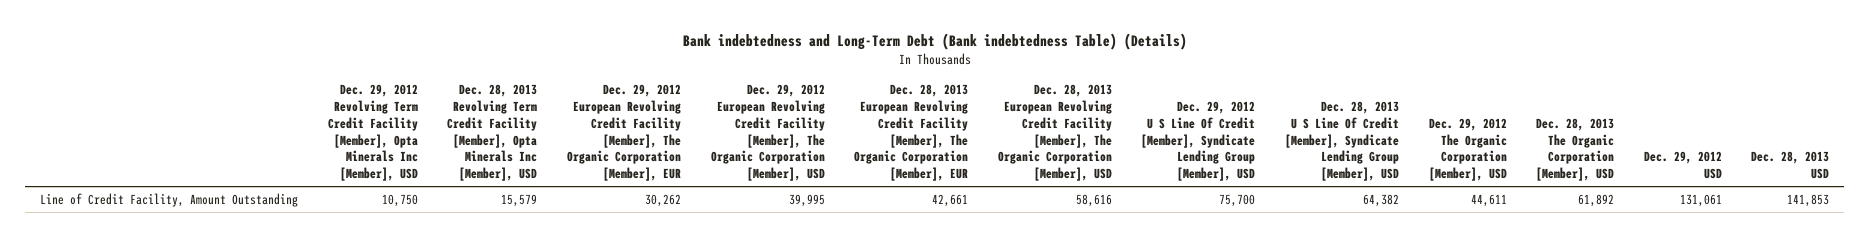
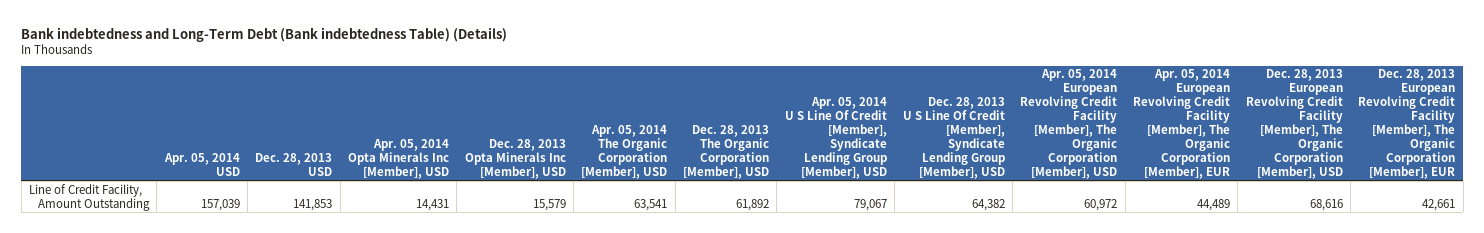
- | Dec. 29, 2012 Revolving Term Credit Facility [Member], Opta Minerals Inc [Member], USD | Dec. 28, 2013 Revolving Term Credit Facility [Member], Opta Minerals Inc [Member], USD | Dec. 29, 2012 European Revolving Credit Facility [Member], The Organic Corporation [Member], EUR | Dec. 29, 2012 European Revolving Credit Facility [Member], The Organic Corporation [Member], USD | Dec. 28, 2013 European Revolving Credit Facility [Member], The Organic Corporation [Member], EUR | Dec. 28, 2013 European Revolving Credit Facility [Member], The Organic Corporation [Member], USD | Dec. 29, 2012 U S Line Of Credit [Member], Syndicate Lending Group [Member], USD | Dec. 28, 2013 U S Line Of Credit [Member], Syndicate Lending Group [Member], USD | Dec. 29, 2012 The Organic Corporation [Member], USD | Dec. 28, 2013 The Organic Corporation [Member], USD | Dec. 29, 2012 USD | Dec. 28, 2013 USD
+ | Apr. 05, 2014 USD | Dec. 28, 2013 USD | Apr. 05, 2014 Opta Minerals Inc [Member], USD | Dec. 28, 2013 Opta Minerals Inc [Member], USD | Apr. 05, 2014 The Organic Corporation [Member], USD | Dec. 28, 2013 The Organic Corporation [Member], USD | Apr. 05, 2014 U S Line Of Credit [Member], Syndicate Lending Group [Member], USD | Dec. 28, 2013 U S Line Of Credit [Member], Syndicate Lending Group [Member], USD | Apr. 05, 2014 European Revolving Credit Facility [Member], The Organic Corporation [Member], USD | Apr. 05, 2014 European Revolving Credit Facility [Member], The Organic Corporation [Member], EUR | Dec. 28, 2013 European Revolving Credit Facility [Member], The Organic Corporation [Member], USD | Dec. 28, 2013 European Revolving Credit Facility [Member], The Organic Corporation [Member], EUR
- Line of Credit Facility, Amount Outstanding | 10,750 | 15,579 | 30,262 | 39,995 | 42,661 | 58,616 | 75,700 | 64,382 | 44,611 | 61,892 | 131,061 | 141,853
+ Line of Credit Facility, Amount Outstanding | 157,039 | 141,853 | 14,431 | 15,579 | 63,541 | 61,892 | 79,067 | 64,382 | 60,972 | 44,489 | 68,616 | 42,661

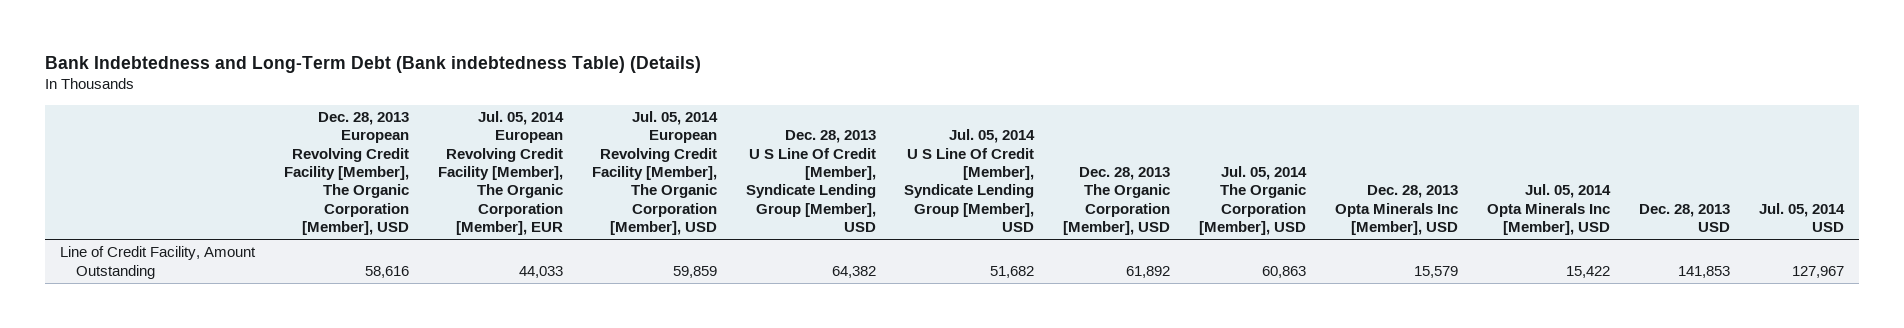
- Bank indebtedness and Long-Term Debt (Bank indebtedness Table) (Details)
+ Bank Indebtedness and Long-Term Debt (Bank indebtedness Table) (Details)
- | Apr. 05, 2014 USD | Dec. 28, 2013 USD | Apr. 05, 2014 Opta Minerals Inc [Member], USD | Dec. 28, 2013 Opta Minerals Inc [Member], USD | Apr. 05, 2014 The Organic Corporation [Member], USD | Dec. 28, 2013 The Organic Corporation [Member], USD | Apr. 05, 2014 U S Line Of Credit [Member], Syndicate Lending Group [Member], USD | Dec. 28, 2013 U S Line Of Credit [Member], Syndicate Lending Group [Member], USD | Apr. 05, 2014 European Revolving Credit Facility [Member], The Organic Corporation [Member], USD | Apr. 05, 2014 European Revolving Credit Facility [Member], The Organic Corporation [Member], EUR | Dec. 28, 2013 European Revolving Credit Facility [Member], The Organic Corporation [Member], USD | Dec. 28, 2013 European Revolving Credit Facility [Member], The Organic Corporation [Member], EUR
+ | Dec. 28, 2013 European Revolving Credit Facility [Member], The Organic Corporation [Member], USD | Jul. 05, 2014 European Revolving Credit Facility [Member], The Organic Corporation [Member], EUR | Jul. 05, 2014 European Revolving Credit Facility [Member], The Organic Corporation [Member], USD | Dec. 28, 2013 U S Line Of Credit [Member], Syndicate Lending Group [Member], USD | Jul. 05, 2014 U S Line Of Credit [Member], Syndicate Lending Group [Member], USD | Dec. 28, 2013 The Organic Corporation [Member], USD | Jul. 05, 2014 The Organic Corporation [Member], USD | Dec. 28, 2013 Opta Minerals Inc [Member], USD | Jul. 05, 2014 Opta Minerals Inc [Member], USD | Dec. 28, 2013 USD | Jul. 05, 2014 USD
- Line of Credit Facility, Amount Outstanding | 157,039 | 141,853 | 14,431 | 15,579 | 63,541 | 61,892 | 79,067 | 64,382 | 60,972 | 44,489 | 68,616 | 42,661
+ Line of Credit Facility, Amount Outstanding | 58,616 | 44,033 | 59,859 | 64,382 | 51,682 | 61,892 | 60,863 | 15,579 | 15,422 | 141,853 | 127,967

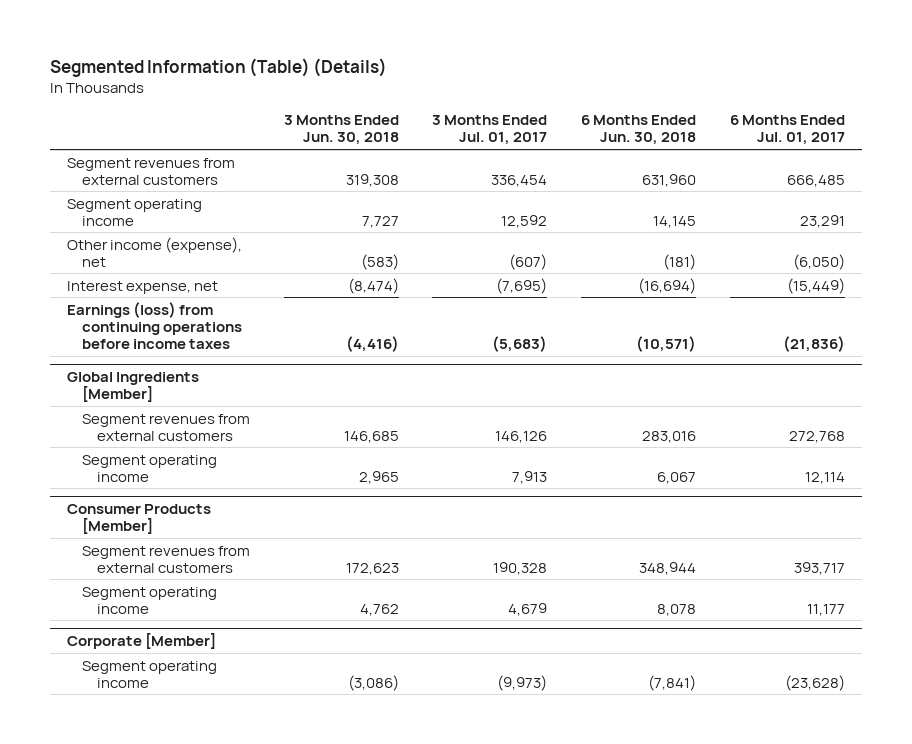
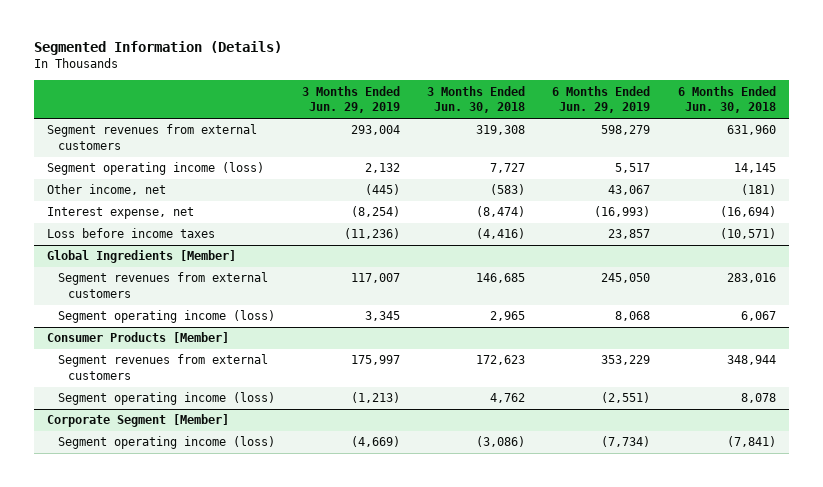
- Segmented Information (Table) (Details)
+ Segmented Information (Details)
- | 3 Months Ended Jun. 30, 2018 | 3 Months Ended Jul. 01, 2017 | 6 Months Ended Jun. 30, 2018 | 6 Months Ended Jul. 01, 2017
+ | 3 Months Ended Jun. 29, 2019 | 3 Months Ended Jun. 30, 2018 | 6 Months Ended Jun. 29, 2019 | 6 Months Ended Jun. 30, 2018
- Segment operating income | 7,727 | 12,592 | 14,145 | 23,291
- Other income (expense), net | (583) | (607) | (181) | (6,050)
+ Segment operating income (loss) | 2,132 | 7,727 | 5,517 | 14,145
+ Other income, net | (445) | (583) | 43,067 | (181)
- Earnings (loss) from continuing operations before income taxes | (4,416) | (5,683) | (10,571) | (21,836)
+ Loss before income taxes | (11,236) | (4,416) | 23,857 | (10,571)
@ Global Ingredients [Member]
- Segment operating income | 2,965 | 7,913 | 6,067 | 12,114
+ Segment operating income (loss) | 3,345 | 2,965 | 8,068 | 6,067
@ Consumer Products [Member]
- Segment operating income | 4,762 | 4,679 | 8,078 | 11,177
- Corporate [Member]
- Segment operating income | (3,086) | (9,973) | (7,841) | (23,628)
@ Consumer Products [Member]
+ Segment operating income (loss) | (1,213) | 4,762 | (2,551) | 8,078
+ Corporate Segment [Member]
+ Segment operating income (loss) | (4,669) | (3,086) | (7,734) | (7,841)

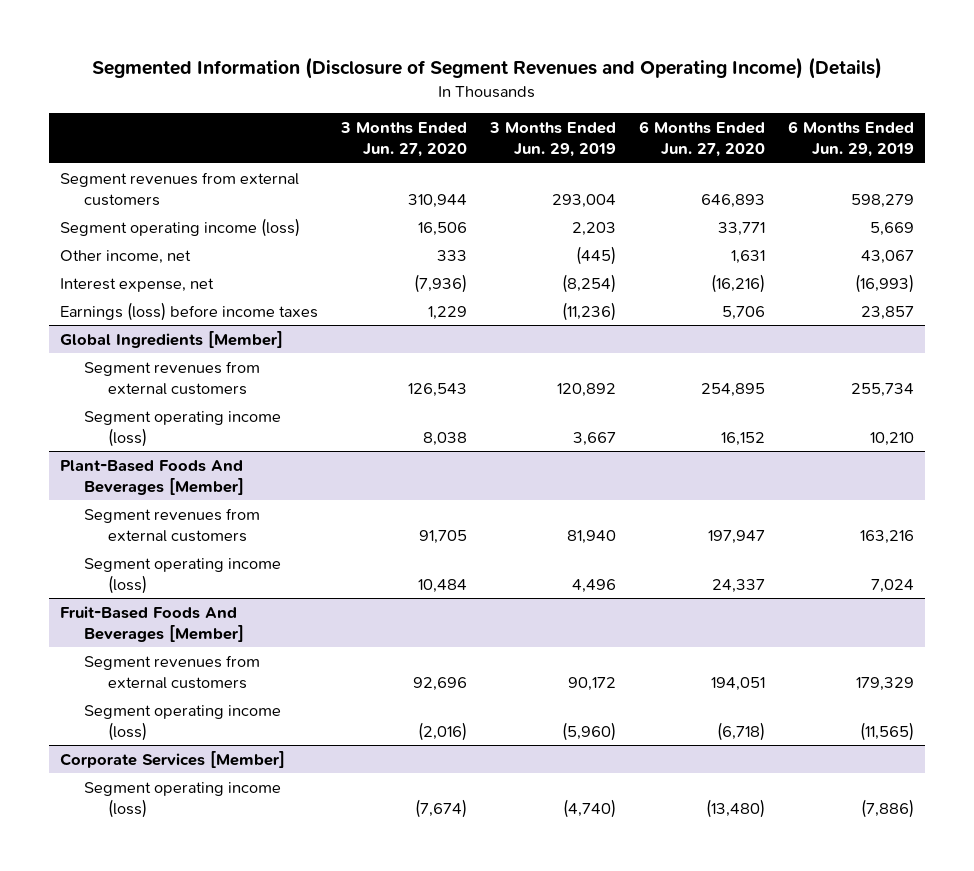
- Segmented Information (Details)
+ Segmented Information (Disclosure of Segment Revenues and Operating Income) (Details)
- | 3 Months Ended Jun. 29, 2019 | 3 Months Ended Jun. 30, 2018 | 6 Months Ended Jun. 29, 2019 | 6 Months Ended Jun. 30, 2018
+ | 3 Months Ended Jun. 27, 2020 | 3 Months Ended Jun. 29, 2019 | 6 Months Ended Jun. 27, 2020 | 6 Months Ended Jun. 29, 2019
- Segment operating income (loss) | 2,132 | 7,727 | 5,517 | 14,145
+ Segment operating income (loss) | 16,506 | 2,203 | 33,771 | 5,669
- Loss before income taxes | (11,236) | (4,416) | 23,857 | (10,571)
+ Earnings (loss) before income taxes | 1,229 | (11,236) | 5,706 | 23,857
@ Global Ingredients [Member]
- Segment revenues from external customers | 117,007 | 146,685 | 245,050 | 283,016
- Segment operating income (loss) | 3,345 | 2,965 | 8,068 | 6,067
- Consumer Products [Member]
- Segment revenues from external customers | 175,997 | 172,623 | 353,229 | 348,944
- Segment operating income (loss) | (1,213) | 4,762 | (2,551) | 8,078
- Corporate Segment [Member]
- Segment operating income (loss) | (4,669) | (3,086) | (7,734) | (7,841)
@ Global Ingredients [Member]
+ Segment revenues from external customers | 126,543 | 120,892 | 254,895 | 255,734
+ Segment operating income (loss) | 8,038 | 3,667 | 16,152 | 10,210
+ Plant-Based Foods And Beverages [Member]
+ Segment revenues from external customers | 91,705 | 81,940 | 197,947 | 163,216
+ Segment operating income (loss) | 10,484 | 4,496 | 24,337 | 7,024
+ Fruit-Based Foods And Beverages [Member]
+ Segment revenues from external customers | 92,696 | 90,172 | 194,051 | 179,329
+ Segment operating income (loss) | (2,016) | (5,960) | (6,718) | (11,565)
+ Corporate Services [Member]
+ Segment operating income (loss) | (7,674) | (4,740) | (13,480) | (7,886)

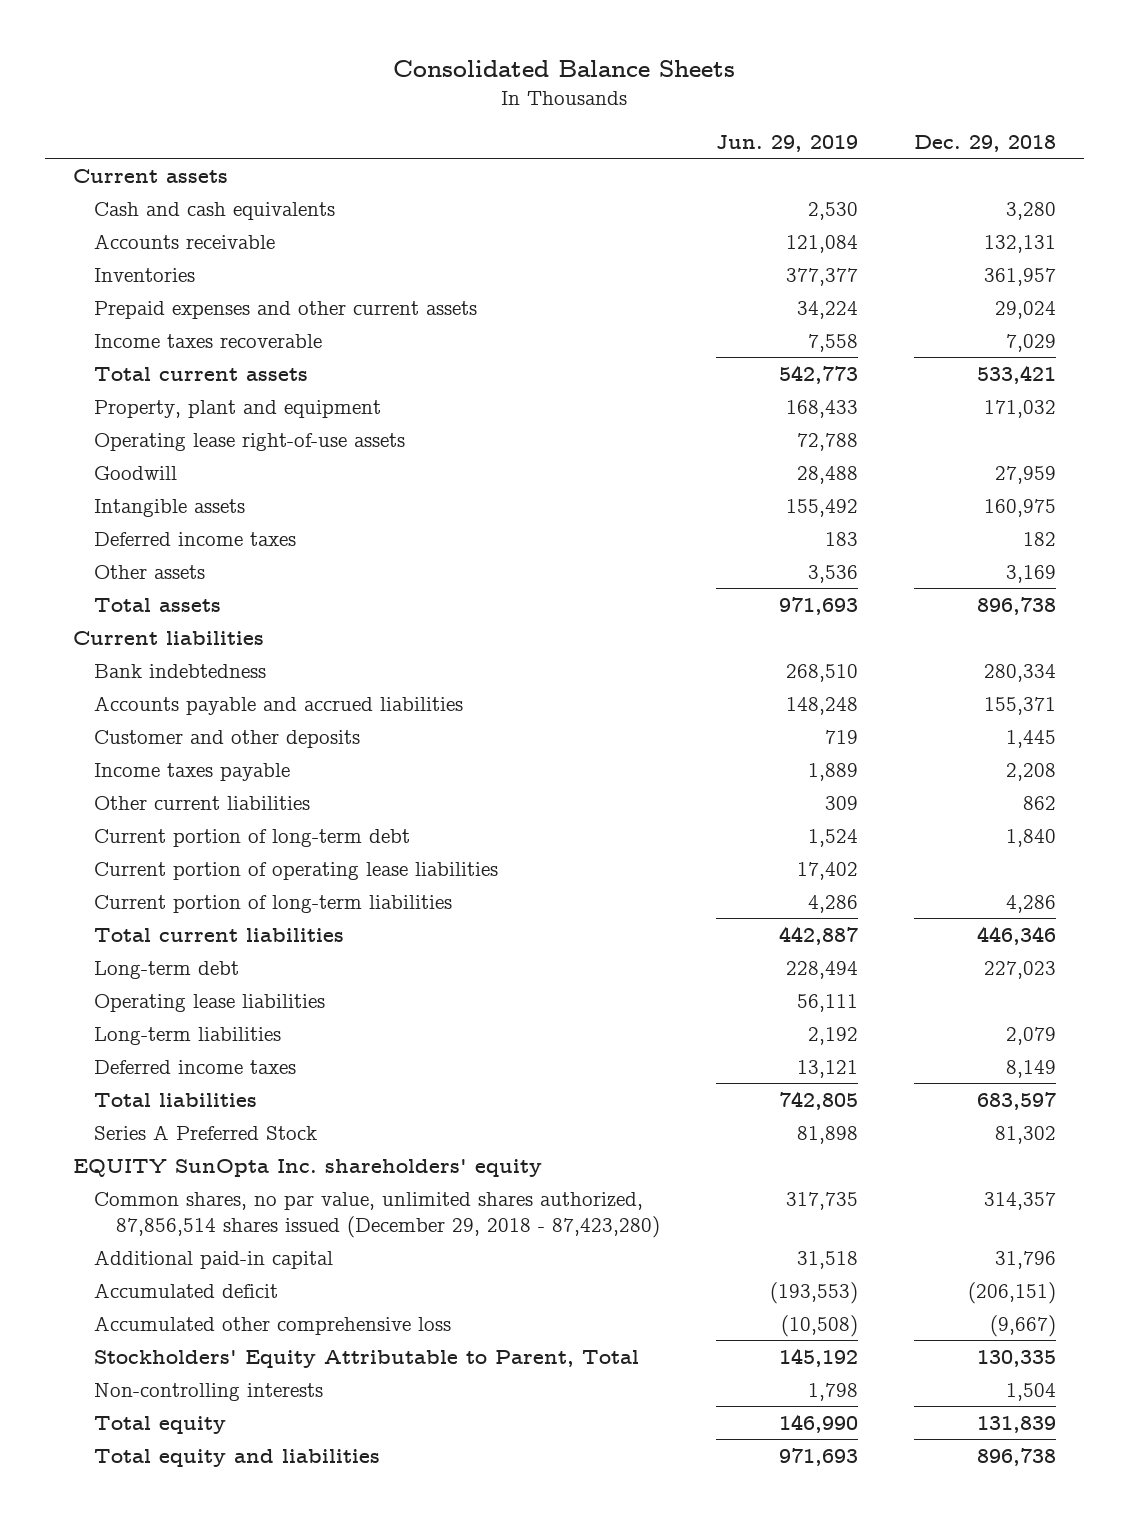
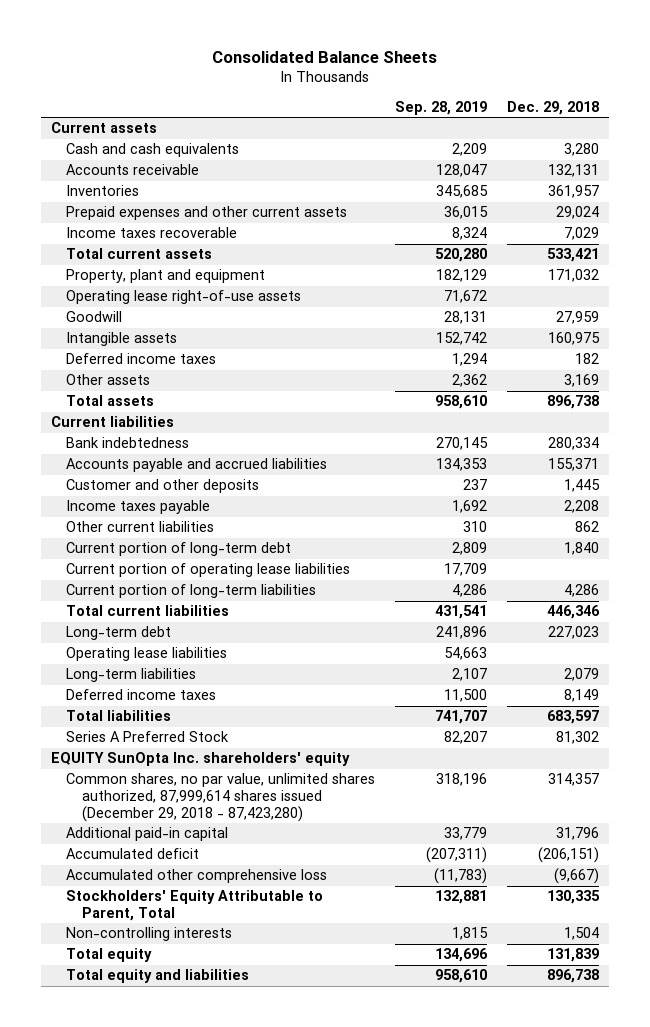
- | Jun. 29, 2019 | Dec. 29, 2018
+ | Sep. 28, 2019 | Dec. 29, 2018
- Common shares, no par value, unlimited shares authorized, 87,856,514 shares issued (December 29, 2018 - 87,423,280) | 317,735 | 314,357
+ Common shares, no par value, unlimited shares authorized, 87,999,614 shares issued (December 29, 2018 - 87,423,280) | 318,196 | 314,357

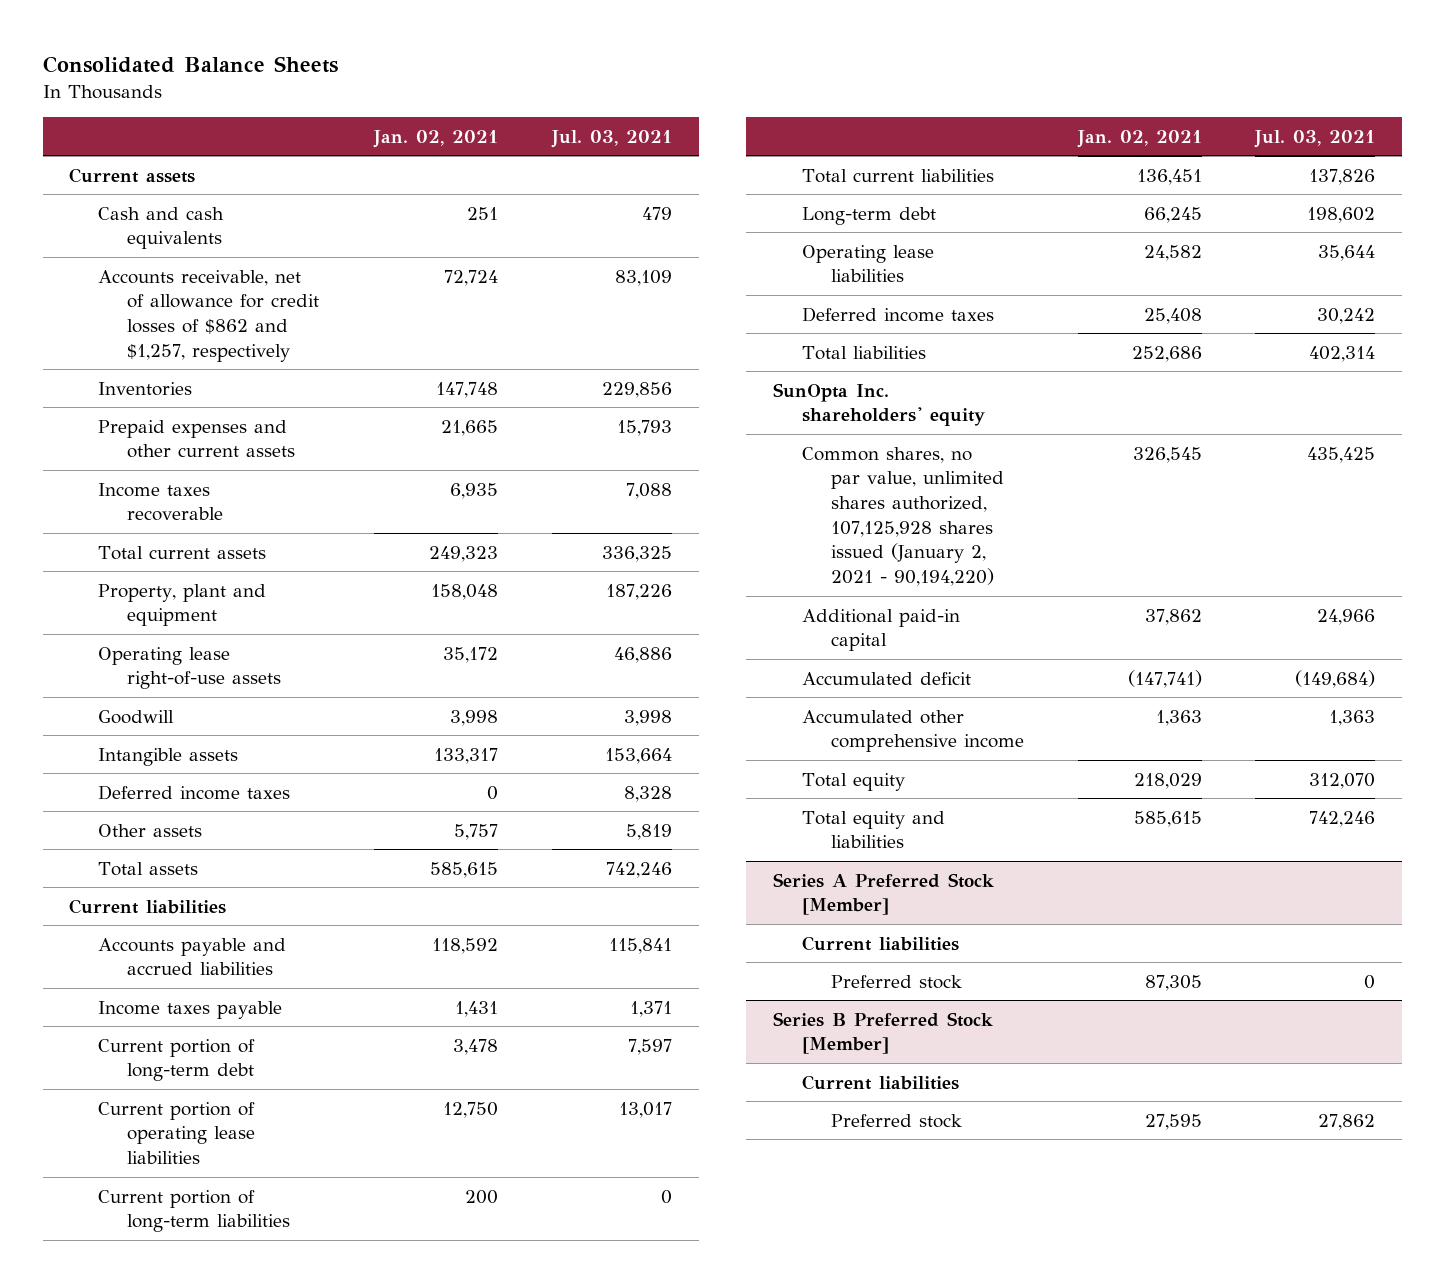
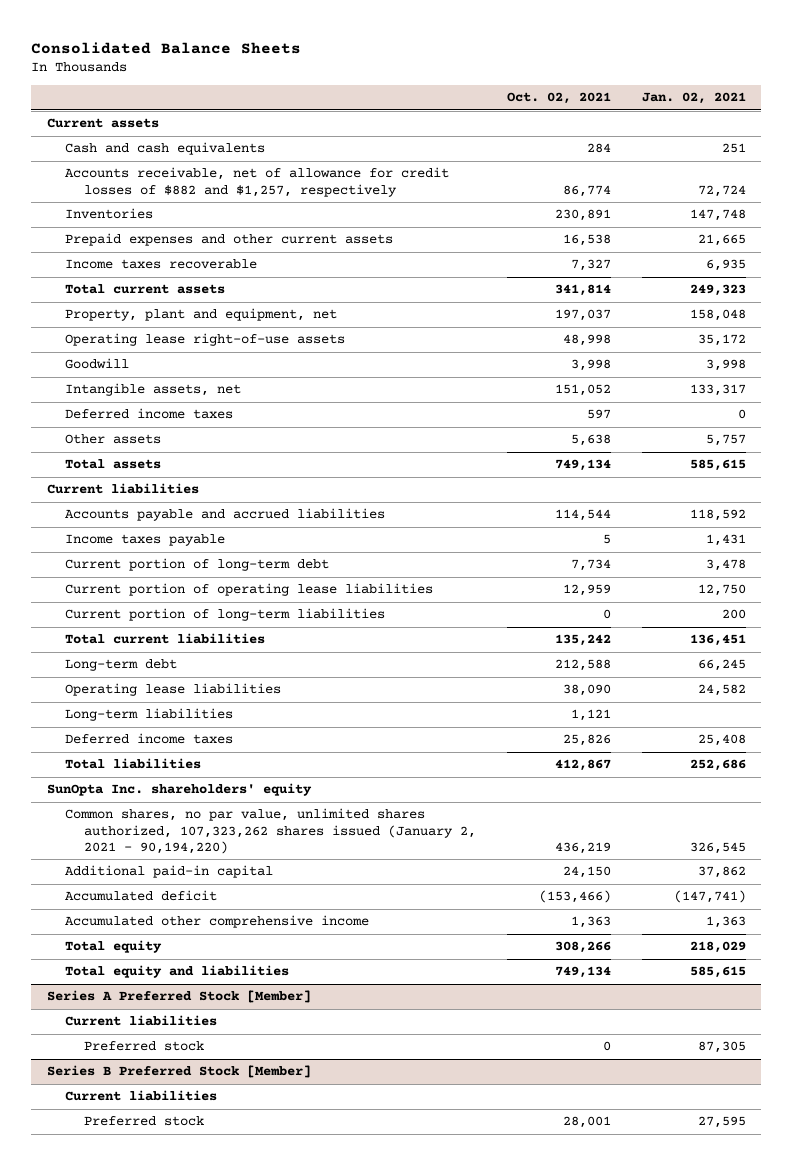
- | Jan. 02, 2021 | Jul. 03, 2021
+ | Oct. 02, 2021 | Jan. 02, 2021
- Accounts receivable, net of allowance for credit losses of $862 and $1,257, respectively | 72,724 | 83,109
+ Accounts receivable, net of allowance for credit losses of $882 and $1,257, respectively | 86,774 | 72,724
- Property, plant and equipment | 158,048 | 187,226
+ Property, plant and equipment, net | 197,037 | 158,048
- Intangible assets | 133,317 | 153,664
+ Intangible assets, net | 151,052 | 133,317
+ Long-term liabilities | 1,121 |
- Common shares, no par value, unlimited shares authorized, 107,125,928 shares issued (January 2, 2021 - 90,194,220) | 326,545 | 435,425
+ Common shares, no par value, unlimited shares authorized, 107,323,262 shares issued (January 2, 2021 - 90,194,220) | 436,219 | 326,545

